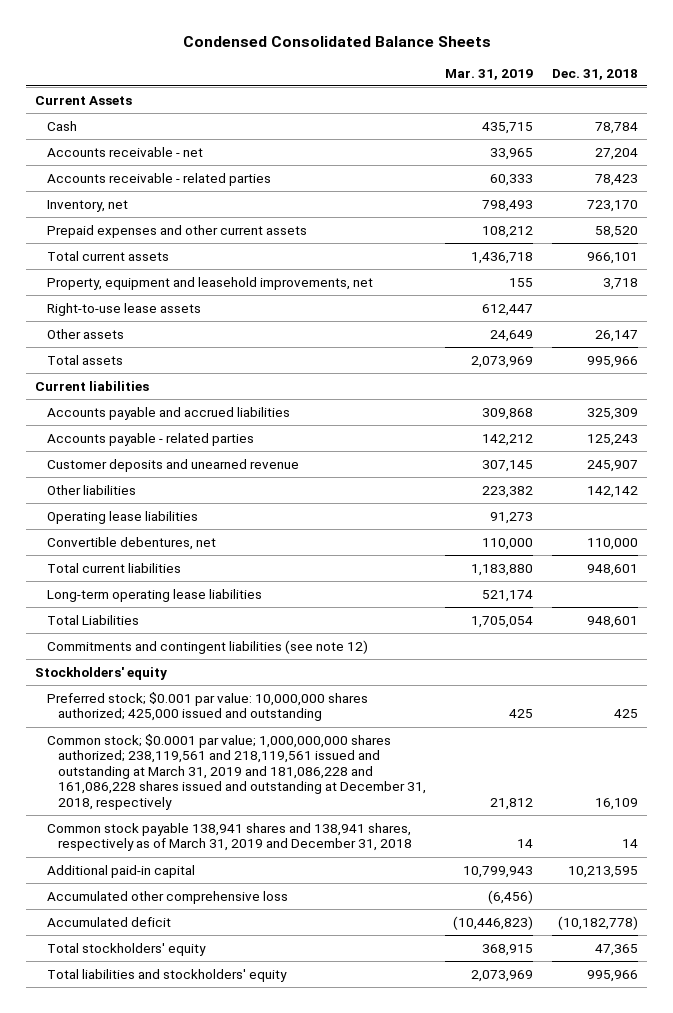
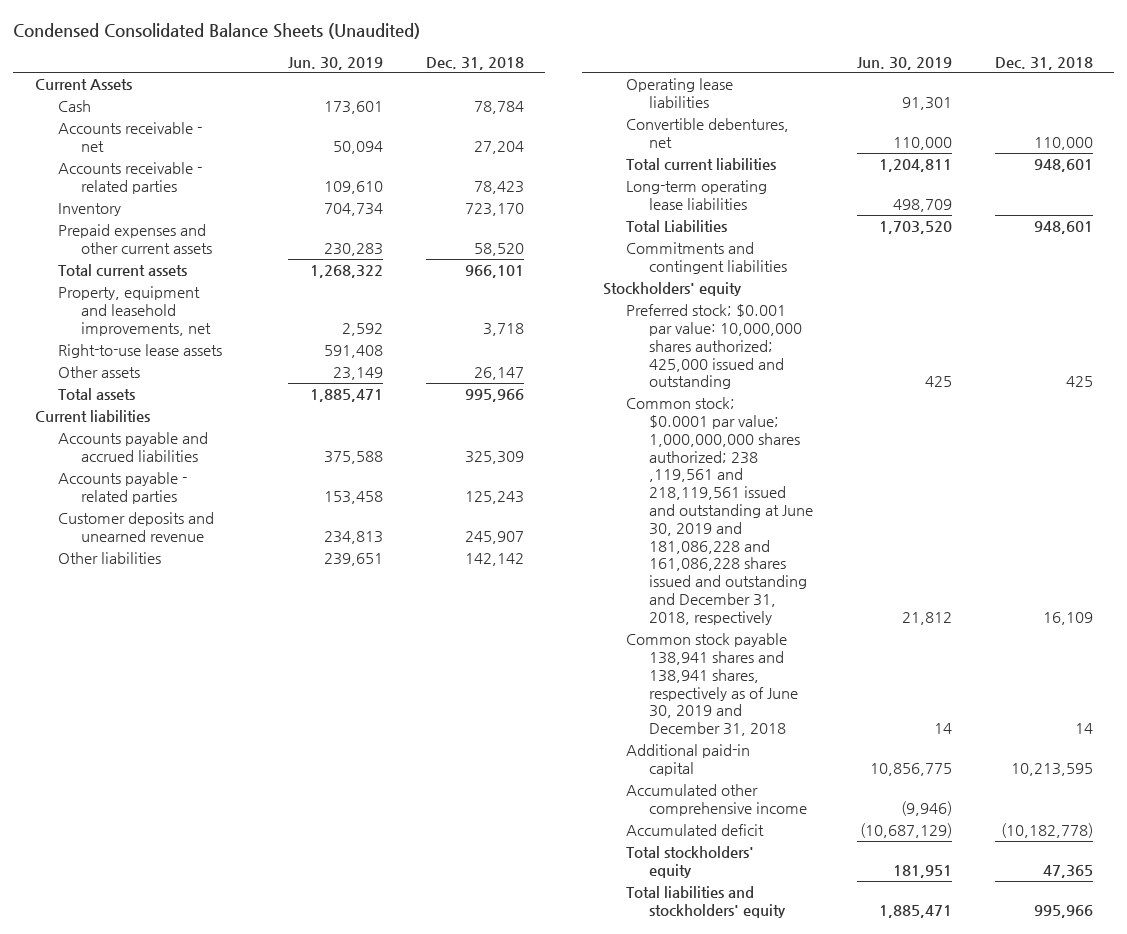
- Condensed Consolidated Balance Sheets
+ Condensed Consolidated Balance Sheets (Unaudited)
- | Mar. 31, 2019 | Dec. 31, 2018
+ | Jun. 30, 2019 | Dec. 31, 2018
- Inventory, net | 798,493 | 723,170
+ Inventory | 704,734 | 723,170
- Commitments and contingent liabilities (see note 12)
+ Commitments and contingent liabilities
- Common stock; $0.0001 par value; 1,000,000,000 shares authorized; 238,119,561 and 218,119,561 issued and outstanding at March 31, 2019 and 181,086,228 and 161,086,228 shares issued and outstanding at December 31, 2018, respectively | 21,812 | 16,109
- Common stock payable 138,941 shares and 138,941 shares, respectively as of March 31, 2019 and December 31, 2018 | 14 | 14
+ Common stock; $0.0001 par value; 1,000,000,000 shares authorized; 238 ,119,561 and 218,119,561 issued and outstanding at June 30, 2019 and 181,086,228 and 161,086,228 shares issued and outstanding and December 31, 2018, respectively | 21,812 | 16,109
+ Common stock payable 138,941 shares and 138,941 shares, respectively as of June 30, 2019 and December 31, 2018 | 14 | 14
- Accumulated other comprehensive loss | (6,456) |
+ Accumulated other comprehensive income | (9,946) |

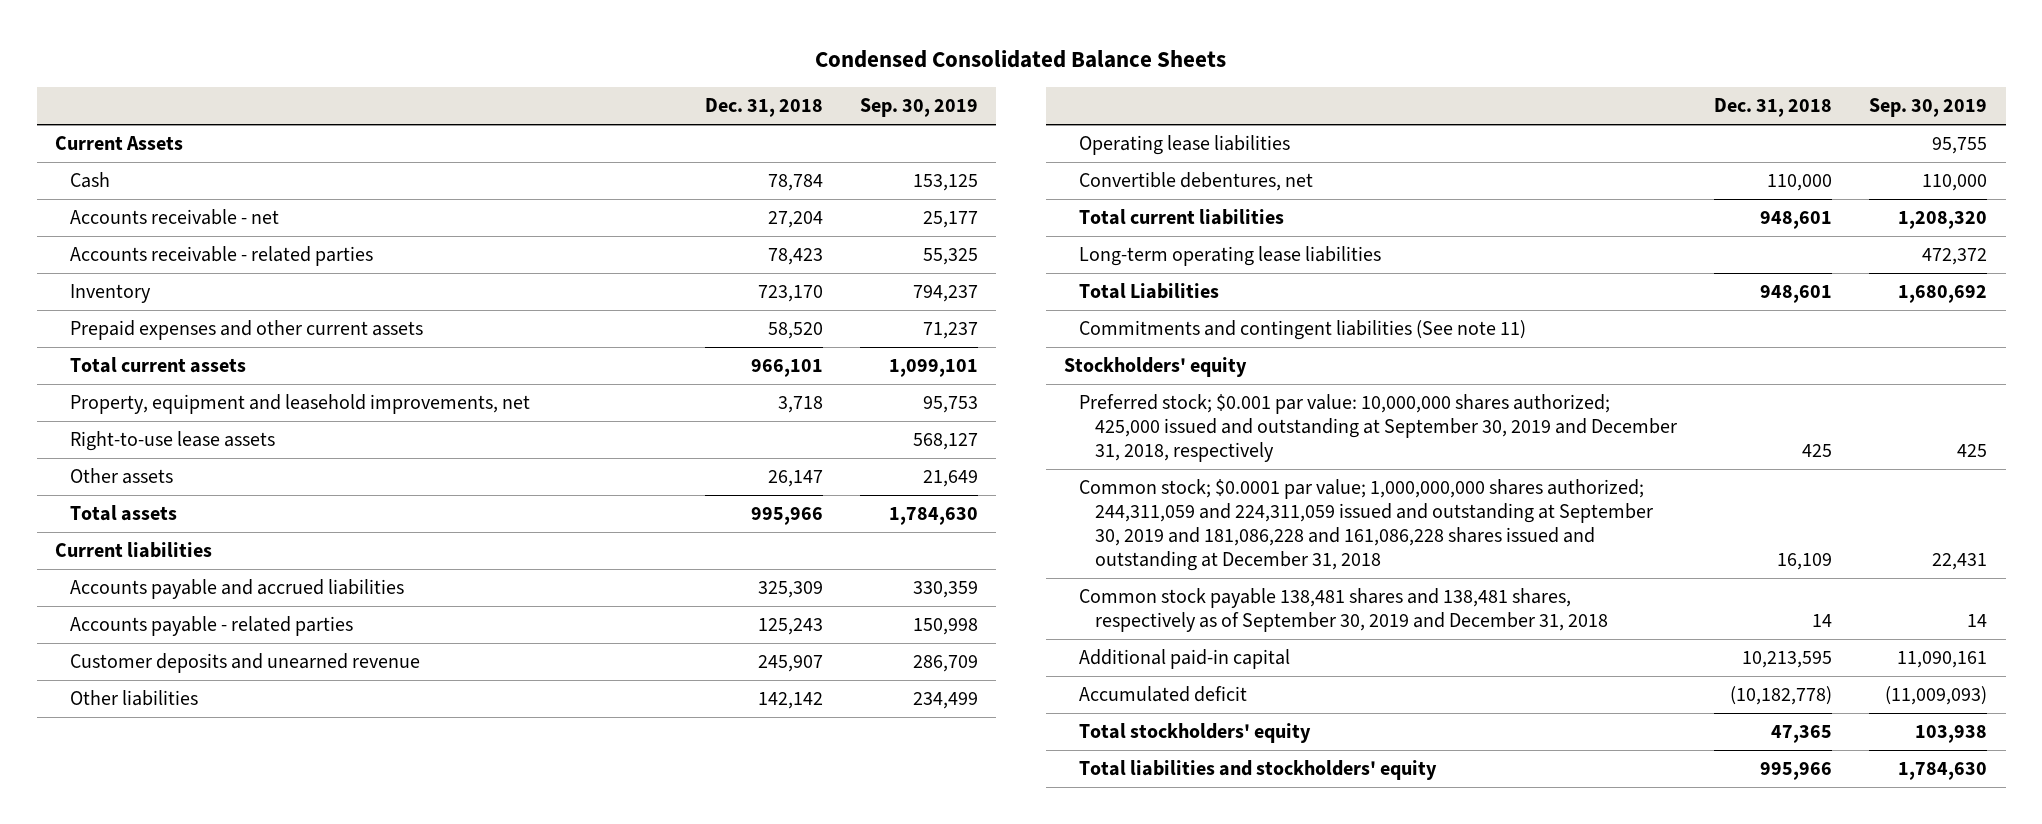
- Condensed Consolidated Balance Sheets (Unaudited)
+ Condensed Consolidated Balance Sheets
- | Jun. 30, 2019 | Dec. 31, 2018
+ | Dec. 31, 2018 | Sep. 30, 2019
- Commitments and contingent liabilities
+ Commitments and contingent liabilities (See note 11)
- Preferred stock; $0.001 par value: 10,000,000 shares authorized; 425,000 issued and outstanding | 425 | 425
- Common stock; $0.0001 par value; 1,000,000,000 shares authorized; 238 ,119,561 and 218,119,561 issued and outstanding at June 30, 2019 and 181,086,228 and 161,086,228 shares issued and outstanding and December 31, 2018, respectively | 21,812 | 16,109
- Common stock payable 138,941 shares and 138,941 shares, respectively as of June 30, 2019 and December 31, 2018 | 14 | 14
+ Preferred stock; $0.001 par value: 10,000,000 shares authorized; 425,000 issued and outstanding at September 30, 2019 and December 31, 2018, respectively | 425 | 425
+ Common stock; $0.0001 par value; 1,000,000,000 shares authorized; 244,311,059 and 224,311,059 issued and outstanding at September 30, 2019 and 181,086,228 and 161,086,228 shares issued and outstanding at December 31, 2018 | 16,109 | 22,431
+ Common stock payable 138,481 shares and 138,481 shares, respectively as of September 30, 2019 and December 31, 2018 | 14 | 14
- Accumulated other comprehensive income | (9,946) |

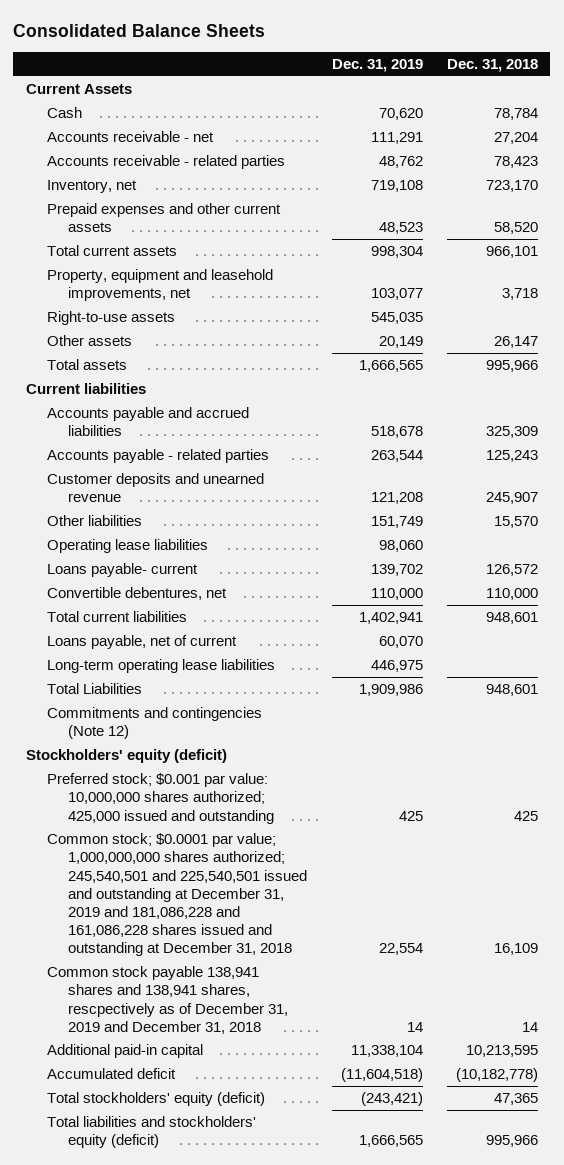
- Condensed Consolidated Balance Sheets
+ Consolidated Balance Sheets
- | Dec. 31, 2018 | Sep. 30, 2019
+ | Dec. 31, 2019 | Dec. 31, 2018
- Inventory | 723,170 | 794,237
+ Inventory, net | 719,108 | 723,170
- Right-to-use lease assets | | 568,127
+ Right-to-use assets | 545,035 |
- Other liabilities | 142,142 | 234,499
+ Other liabilities | 151,749 | 15,570
+ Loans payable- current | 139,702 | 126,572
+ Loans payable, net of current | 60,070 |
- Commitments and contingent liabilities (See note 11)
- Stockholders' equity
- Preferred stock; $0.001 par value: 10,000,000 shares authorized; 425,000 issued and outstanding at September 30, 2019 and December 31, 2018, respectively | 425 | 425
- Common stock; $0.0001 par value; 1,000,000,000 shares authorized; 244,311,059 and 224,311,059 issued and outstanding at September 30, 2019 and 181,086,228 and 161,086,228 shares issued and outstanding at December 31, 2018 | 16,109 | 22,431
- Common stock payable 138,481 shares and 138,481 shares, respectively as of September 30, 2019 and December 31, 2018 | 14 | 14
+ Commitments and contingencies (Note 12)
+ Stockholders' equity (deficit)
+ Preferred stock; $0.001 par value: 10,000,000 shares authorized; 425,000 issued and outstanding | 425 | 425
+ Common stock; $0.0001 par value; 1,000,000,000 shares authorized; 245,540,501 and 225,540,501 issued and outstanding at December 31, 2019 and 181,086,228 and 161,086,228 shares issued and outstanding at December 31, 2018 | 22,554 | 16,109
+ Common stock payable 138,941 shares and 138,941 shares, rescpectively as of December 31, 2019 and December 31, 2018 | 14 | 14
- Total stockholders' equity | 47,365 | 103,938
- Total liabilities and stockholders' equity | 995,966 | 1,784,630
+ Total stockholders' equity (deficit) | (243,421) | 47,365
+ Total liabilities and stockholders' equity (deficit) | 1,666,565 | 995,966

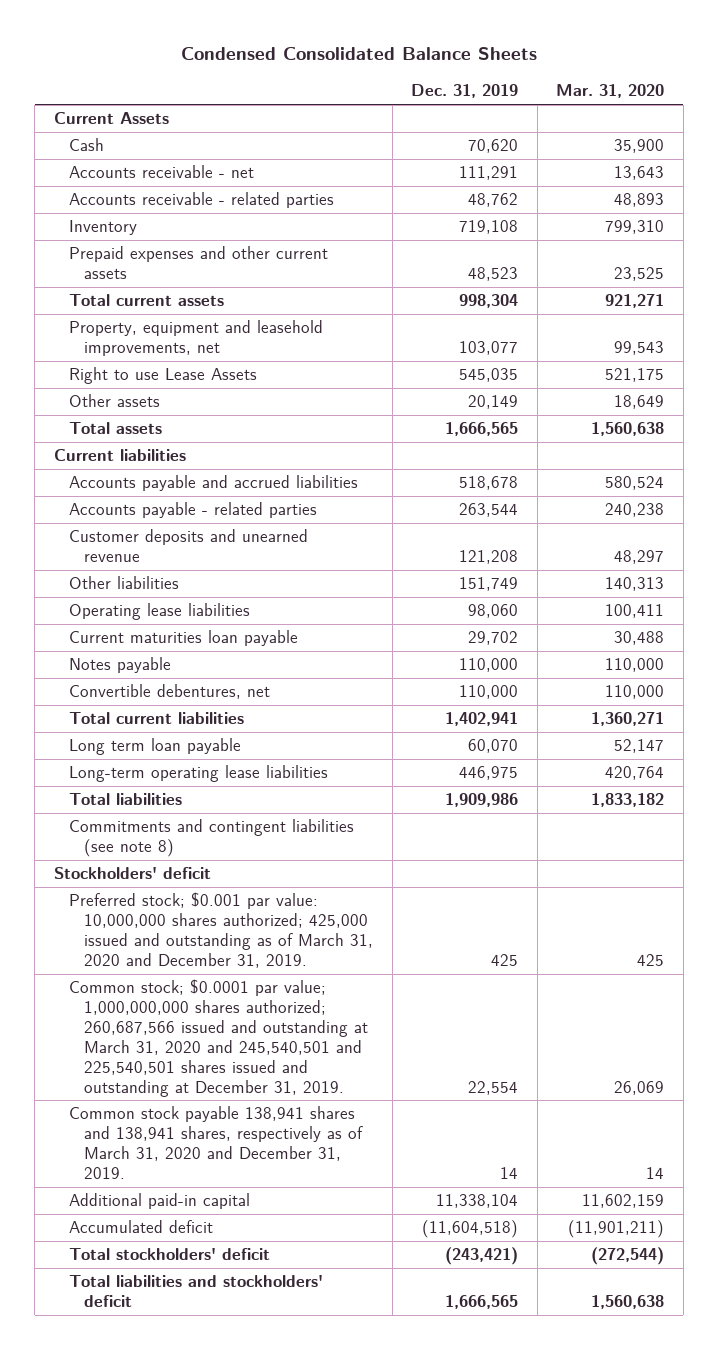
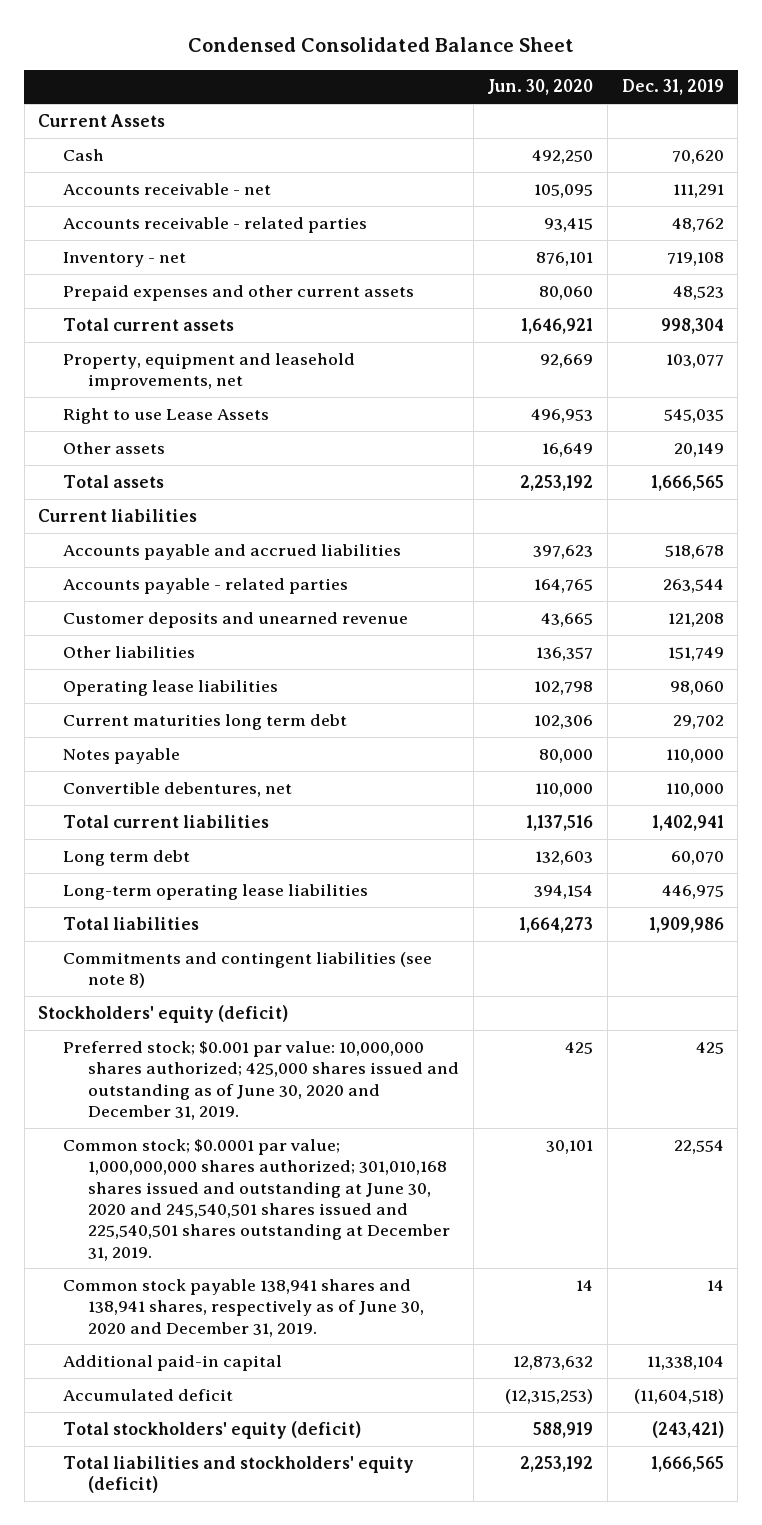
- Condensed Consolidated Balance Sheets
+ Condensed Consolidated Balance Sheet
- | Dec. 31, 2019 | Mar. 31, 2020
+ | Jun. 30, 2020 | Dec. 31, 2019
- Inventory | 719,108 | 799,310
+ Inventory - net | 876,101 | 719,108
- Current maturities loan payable | 29,702 | 30,488
+ Current maturities long term debt | 102,306 | 29,702
- Long term loan payable | 60,070 | 52,147
+ Long term debt | 132,603 | 60,070
- Stockholders' deficit
- Preferred stock; $0.001 par value: 10,000,000 shares authorized; 425,000 issued and outstanding as of March 31, 2020 and December 31, 2019. | 425 | 425
- Common stock; $0.0001 par value; 1,000,000,000 shares authorized; 260,687,566 issued and outstanding at March 31, 2020 and 245,540,501 and 225,540,501 shares issued and outstanding at December 31, 2019. | 22,554 | 26,069
- Common stock payable 138,941 shares and 138,941 shares, respectively as of March 31, 2020 and December 31, 2019. | 14 | 14
+ Stockholders' equity (deficit)
+ Preferred stock; $0.001 par value: 10,000,000 shares authorized; 425,000 shares issued and outstanding as of June 30, 2020 and December 31, 2019. | 425 | 425
+ Common stock; $0.0001 par value; 1,000,000,000 shares authorized; 301,010,168 shares issued and outstanding at June 30, 2020 and 245,540,501 shares issued and 225,540,501 shares outstanding at December 31, 2019. | 30,101 | 22,554
+ Common stock payable 138,941 shares and 138,941 shares, respectively as of June 30, 2020 and December 31, 2019. | 14 | 14
- Total stockholders' deficit | (243,421) | (272,544)
- Total liabilities and stockholders' deficit | 1,666,565 | 1,560,638
+ Total stockholders' equity (deficit) | 588,919 | (243,421)
+ Total liabilities and stockholders' equity (deficit) | 2,253,192 | 1,666,565

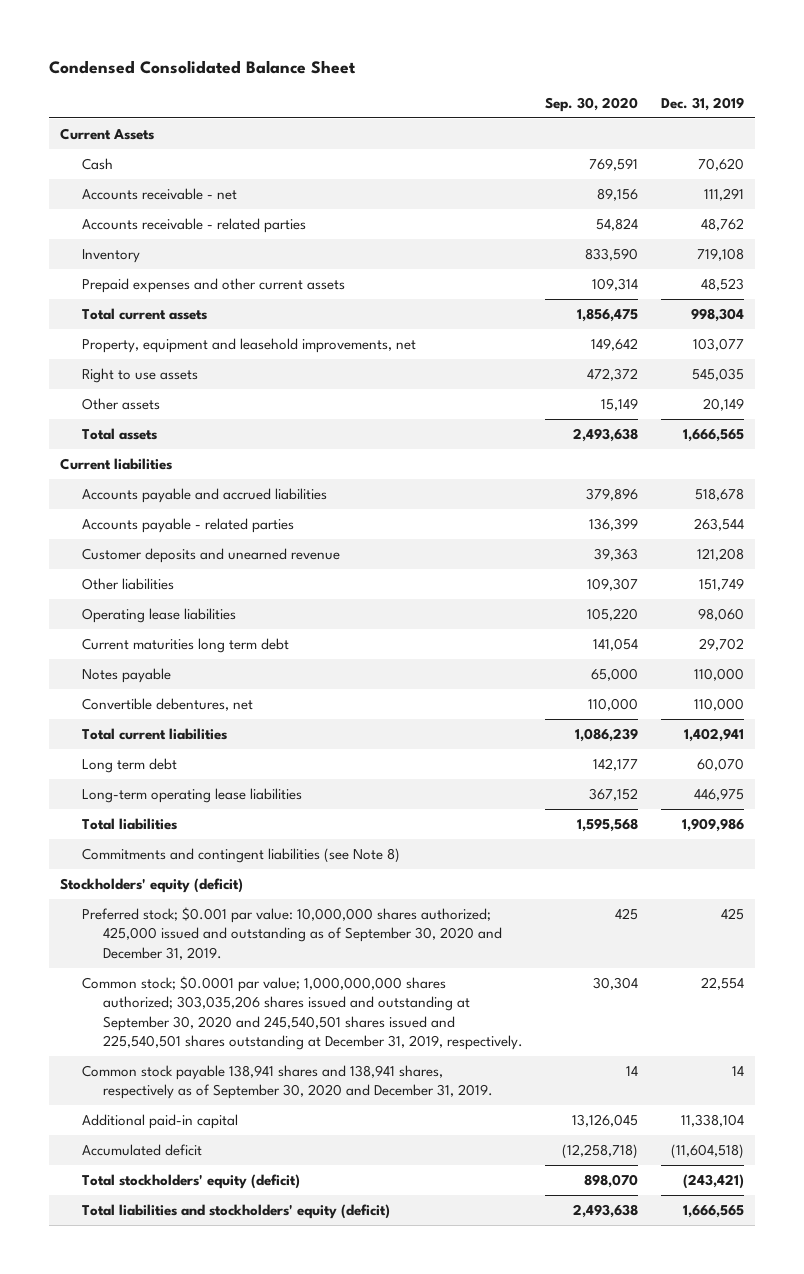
- | Jun. 30, 2020 | Dec. 31, 2019
+ | Sep. 30, 2020 | Dec. 31, 2019
- Inventory - net | 876,101 | 719,108
+ Inventory | 833,590 | 719,108
- Right to use Lease Assets | 496,953 | 545,035
+ Right to use assets | 472,372 | 545,035
- Commitments and contingent liabilities (see note 8)
+ Commitments and contingent liabilities (see Note 8)
- Preferred stock; $0.001 par value: 10,000,000 shares authorized; 425,000 shares issued and outstanding as of June 30, 2020 and December 31, 2019. | 425 | 425
- Common stock; $0.0001 par value; 1,000,000,000 shares authorized; 301,010,168 shares issued and outstanding at June 30, 2020 and 245,540,501 shares issued and 225,540,501 shares outstanding at December 31, 2019. | 30,101 | 22,554
- Common stock payable 138,941 shares and 138,941 shares, respectively as of June 30, 2020 and December 31, 2019. | 14 | 14
+ Preferred stock; $0.001 par value: 10,000,000 shares authorized; 425,000 issued and outstanding as of September 30, 2020 and December 31, 2019. | 425 | 425
+ Common stock; $0.0001 par value; 1,000,000,000 shares authorized; 303,035,206 shares issued and outstanding at September 30, 2020 and 245,540,501 shares issued and 225,540,501 shares outstanding at December 31, 2019, respectively. | 30,304 | 22,554
+ Common stock payable 138,941 shares and 138,941 shares, respectively as of September 30, 2020 and December 31, 2019. | 14 | 14

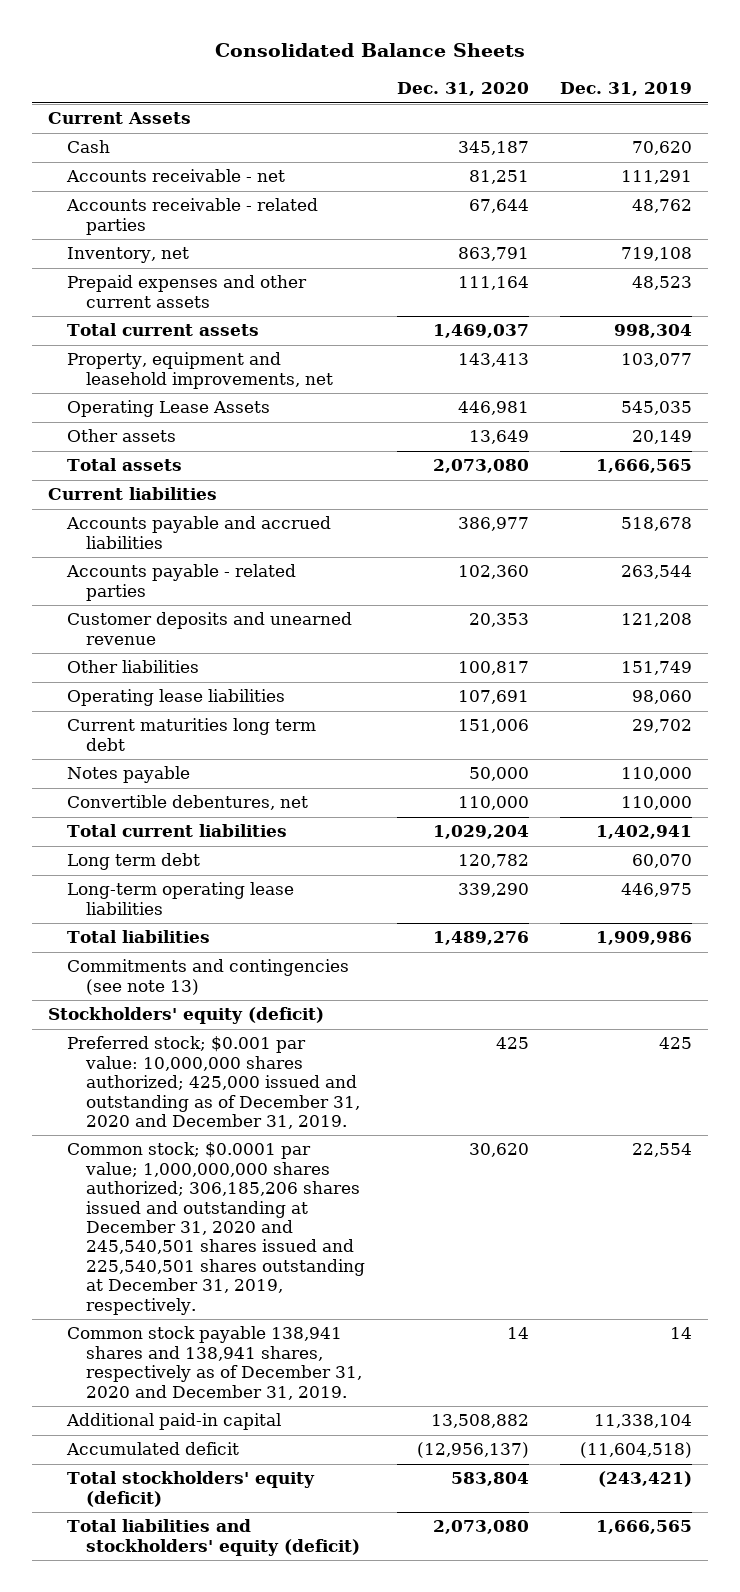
- Condensed Consolidated Balance Sheet
+ Consolidated Balance Sheets
- | Sep. 30, 2020 | Dec. 31, 2019
+ | Dec. 31, 2020 | Dec. 31, 2019
- Inventory | 833,590 | 719,108
+ Inventory, net | 863,791 | 719,108
- Right to use assets | 472,372 | 545,035
+ Operating Lease Assets | 446,981 | 545,035
- Commitments and contingent liabilities (see Note 8)
+ Commitments and contingencies (see note 13)
- Preferred stock; $0.001 par value: 10,000,000 shares authorized; 425,000 issued and outstanding as of September 30, 2020 and December 31, 2019. | 425 | 425
- Common stock; $0.0001 par value; 1,000,000,000 shares authorized; 303,035,206 shares issued and outstanding at September 30, 2020 and 245,540,501 shares issued and 225,540,501 shares outstanding at December 31, 2019, respectively. | 30,304 | 22,554
- Common stock payable 138,941 shares and 138,941 shares, respectively as of September 30, 2020 and December 31, 2019. | 14 | 14
+ Preferred stock; $0.001 par value: 10,000,000 shares authorized; 425,000 issued and outstanding as of December 31, 2020 and December 31, 2019. | 425 | 425
+ Common stock; $0.0001 par value; 1,000,000,000 shares authorized; 306,185,206 shares issued and outstanding at December 31, 2020 and 245,540,501 shares issued and 225,540,501 shares outstanding at December 31, 2019, respectively. | 30,620 | 22,554
+ Common stock payable 138,941 shares and 138,941 shares, respectively as of December 31, 2020 and December 31, 2019. | 14 | 14

